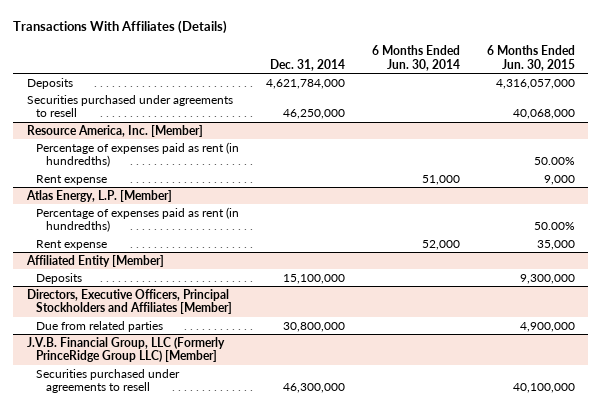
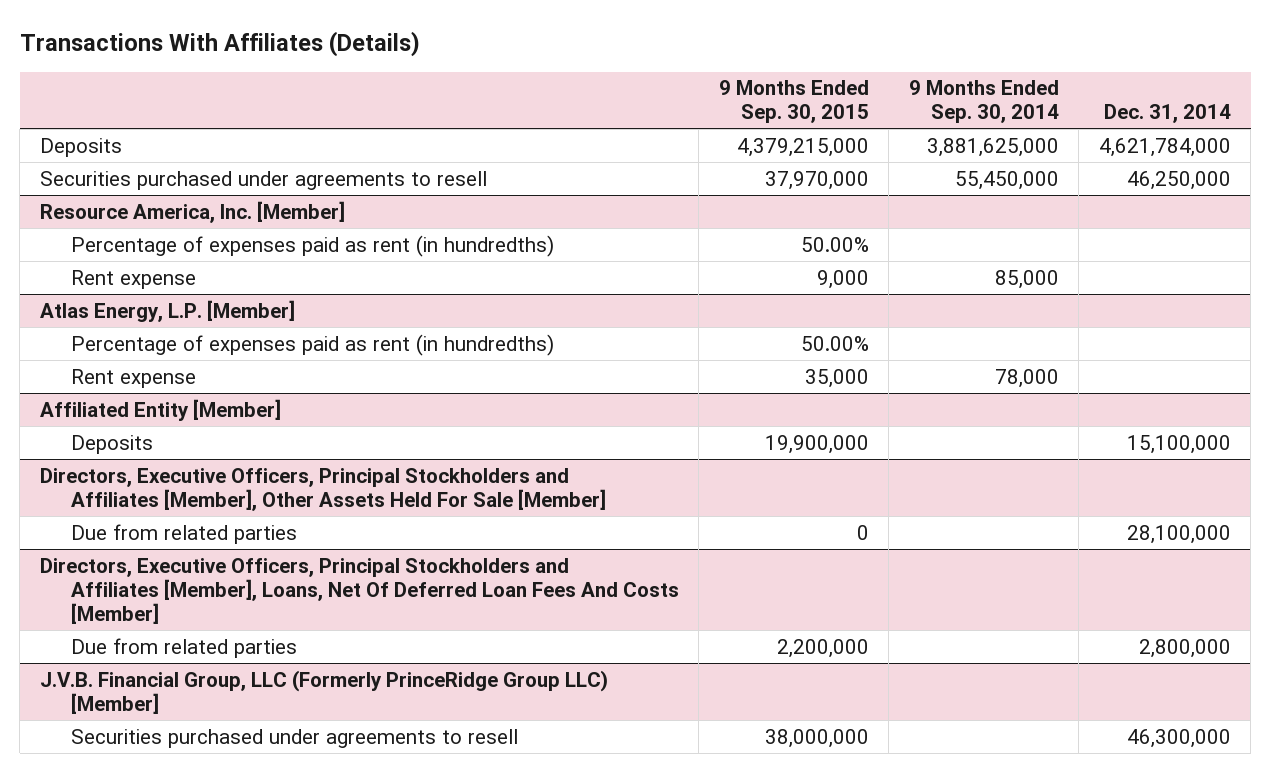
- | Dec. 31, 2014 | 6 Months Ended Jun. 30, 2014 | 6 Months Ended Jun. 30, 2015
+ | 9 Months Ended Sep. 30, 2015 | 9 Months Ended Sep. 30, 2014 | Dec. 31, 2014
- Directors, Executive Officers, Principal Stockholders and Affiliates [Member]
- Due from related parties | 30,800,000 | | 4,900,000
+ Directors, Executive Officers, Principal Stockholders and Affiliates [Member], Other Assets Held For Sale [Member]
+ Due from related parties | 0 | | 28,100,000
+ Directors, Executive Officers, Principal Stockholders and Affiliates [Member], Loans, Net Of Deferred Loan Fees And Costs [Member]
+ Due from related parties | 2,200,000 | | 2,800,000

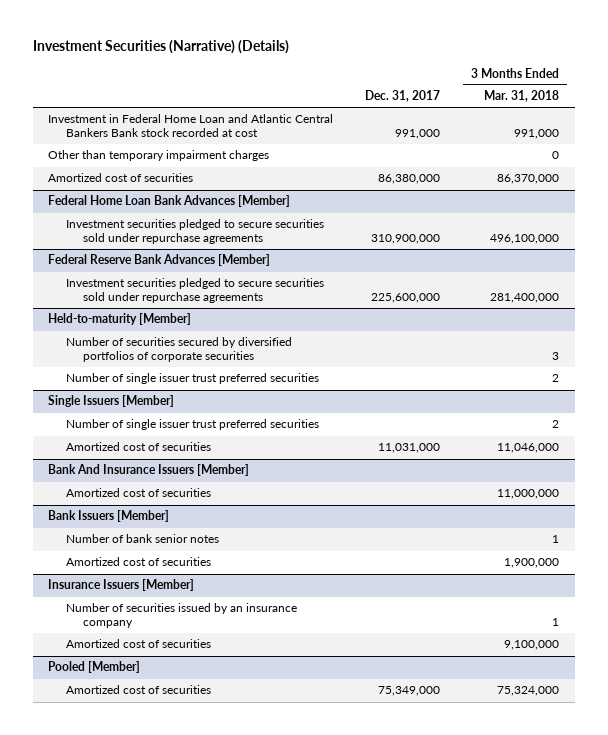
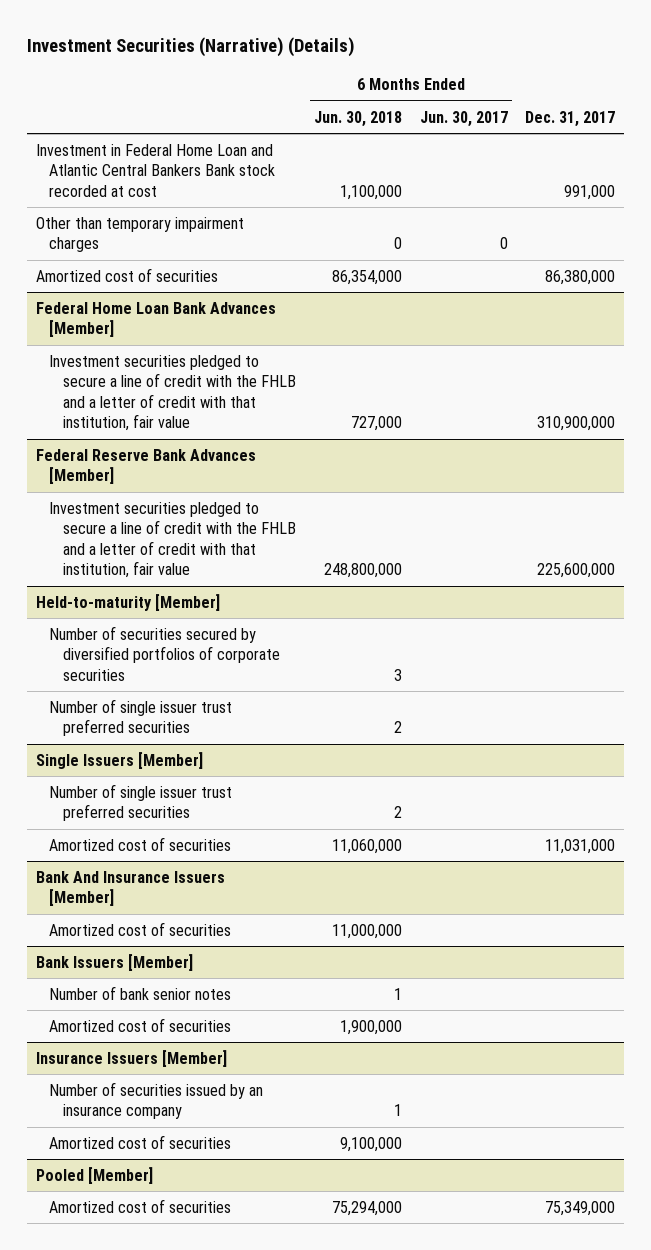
- | Dec. 31, 2017 | 3 Months Ended Mar. 31, 2018
+ | 6 Months Ended Jun. 30, 2018 | 6 Months Ended Jun. 30, 2017 | Dec. 31, 2017
@ Federal Home Loan Bank Advances [Member]
- Investment securities pledged to secure securities sold under repurchase agreements | 310,900,000 | 496,100,000
+ Investment securities pledged to secure a line of credit with the FHLB and a letter of credit with that institution, fair value | 727,000 | | 310,900,000
@ Federal Reserve Bank Advances [Member]
- Investment securities pledged to secure securities sold under repurchase agreements | 225,600,000 | 281,400,000
+ Investment securities pledged to secure a line of credit with the FHLB and a letter of credit with that institution, fair value | 248,800,000 | | 225,600,000

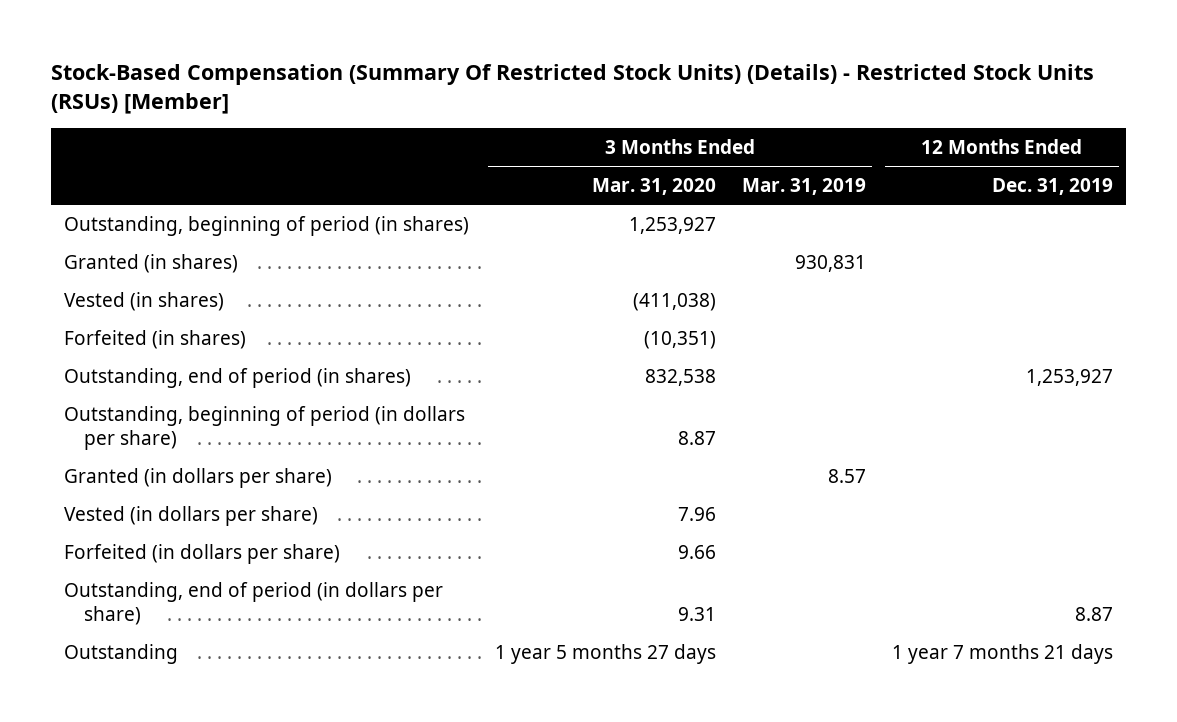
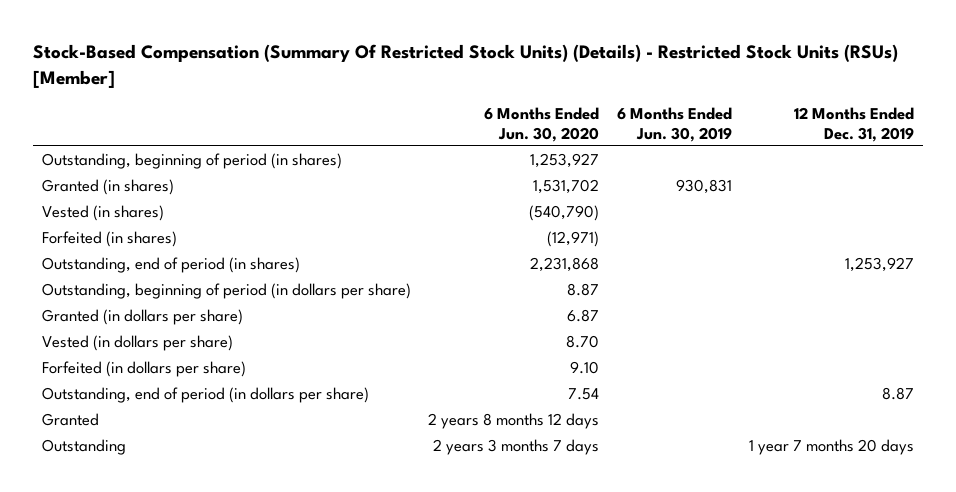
- | 3 Months Ended Mar. 31, 2020 | 3 Months Ended Mar. 31, 2019 | 12 Months Ended Dec. 31, 2019
+ | 6 Months Ended Jun. 30, 2020 | 6 Months Ended Jun. 30, 2019 | 12 Months Ended Dec. 31, 2019
- Outstanding | 1 year 5 months 27 days | | 1 year 7 months 21 days
+ Granted | 2 years 8 months 12 days | |
+ Outstanding | 2 years 3 months 7 days | | 1 year 7 months 20 days

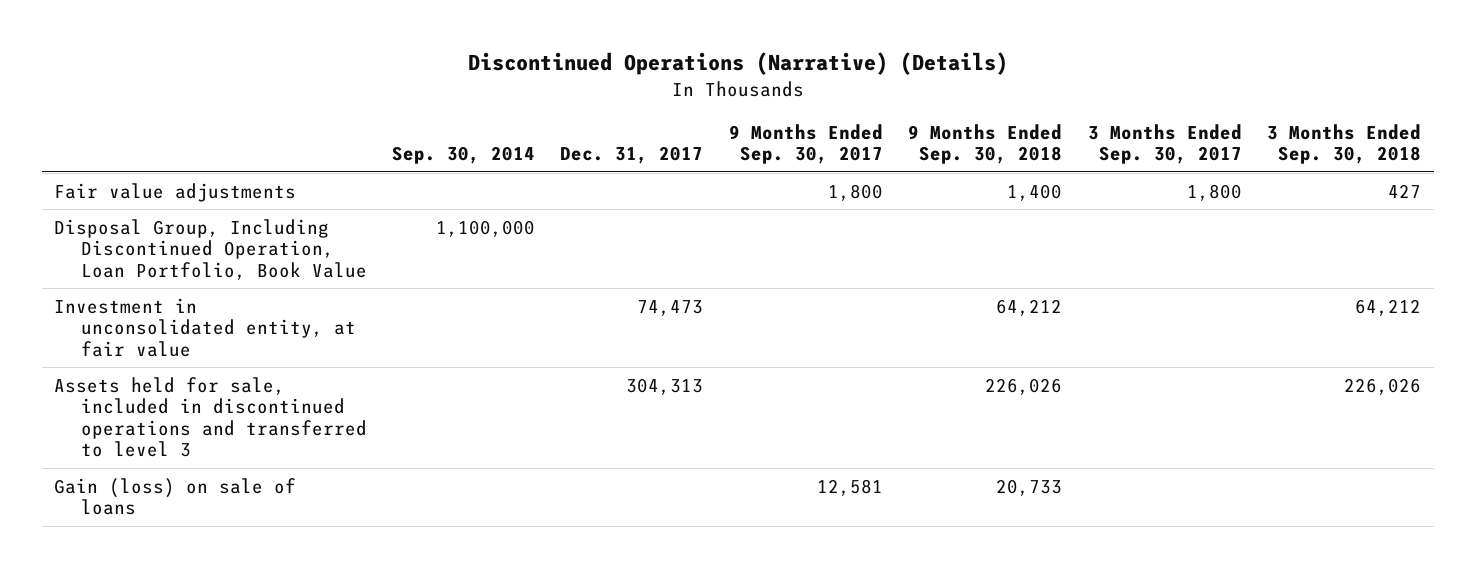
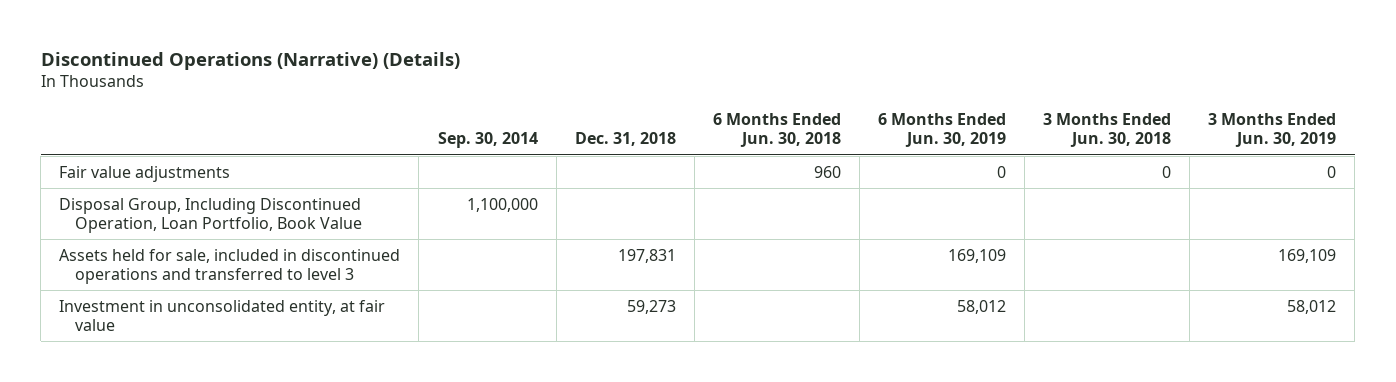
- | Sep. 30, 2014 | Dec. 31, 2017 | 9 Months Ended Sep. 30, 2017 | 9 Months Ended Sep. 30, 2018 | 3 Months Ended Sep. 30, 2017 | 3 Months Ended Sep. 30, 2018
+ | Sep. 30, 2014 | Dec. 31, 2018 | 6 Months Ended Jun. 30, 2018 | 6 Months Ended Jun. 30, 2019 | 3 Months Ended Jun. 30, 2018 | 3 Months Ended Jun. 30, 2019
- Gain (loss) on sale of loans | | | 12,581 | 20,733 | |
moved down: Investment in unconsolidated entity, at fair value | | 59,273 | | 58,012 | | 58,012

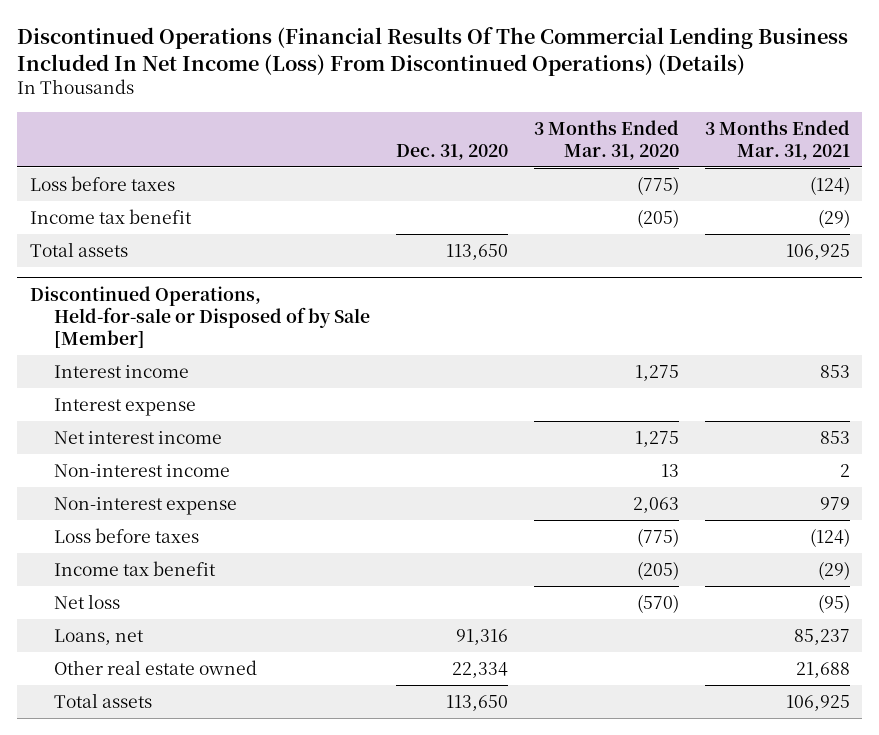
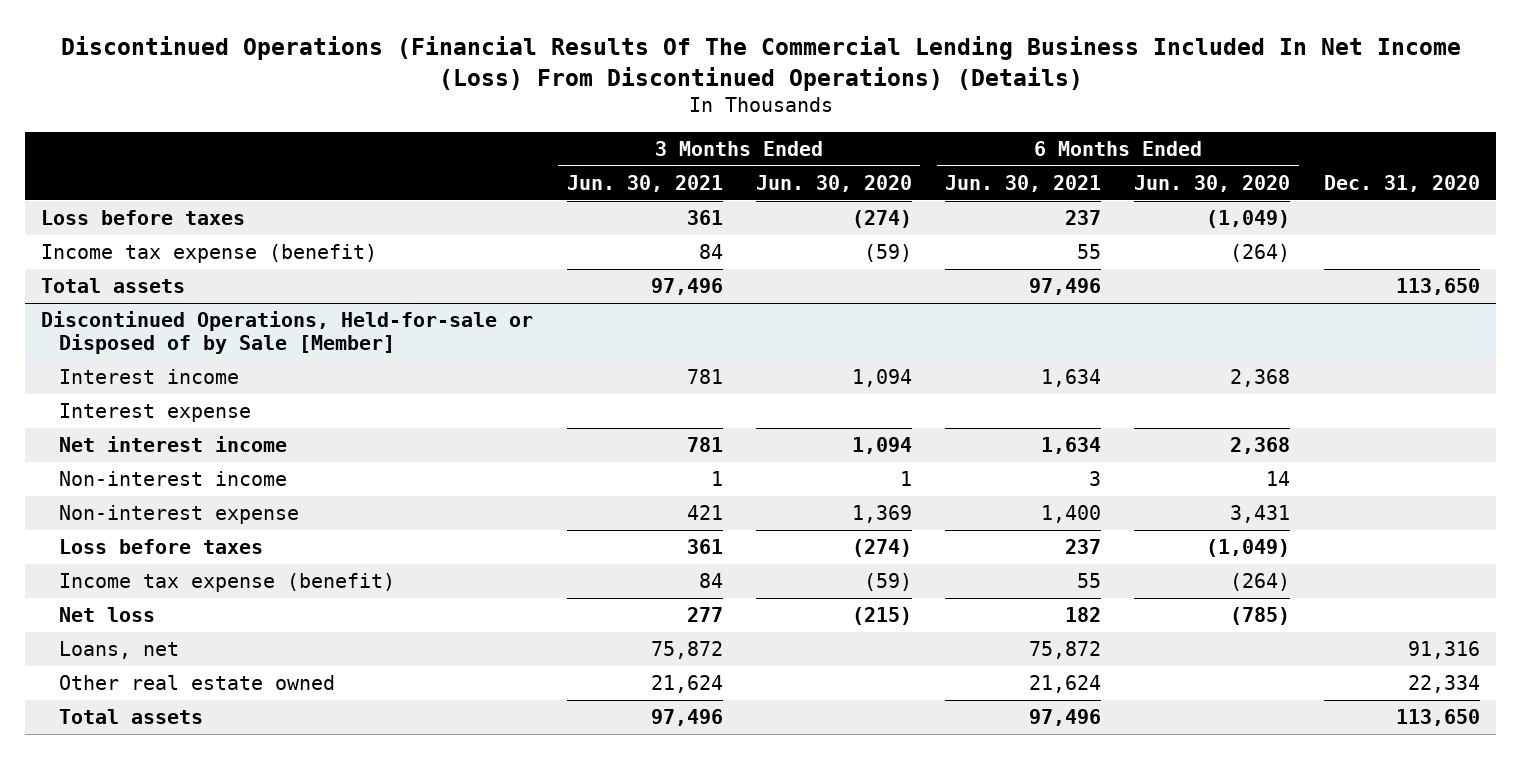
- | Dec. 31, 2020 | 3 Months Ended Mar. 31, 2020 | 3 Months Ended Mar. 31, 2021
+ | 3 Months Ended Jun. 30, 2021 | 3 Months Ended Jun. 30, 2020 | 6 Months Ended Jun. 30, 2021 | 6 Months Ended Jun. 30, 2020 | Dec. 31, 2020
- Income tax benefit | | (205) | (29)
+ Income tax expense (benefit) | 84 | (59) | 55 | (264) |
@ Discontinued Operations, Held-for-sale or Disposed of by Sale [Member]
- Income tax benefit | | (205) | (29)
+ Income tax expense (benefit) | 84 | (59) | 55 | (264) |

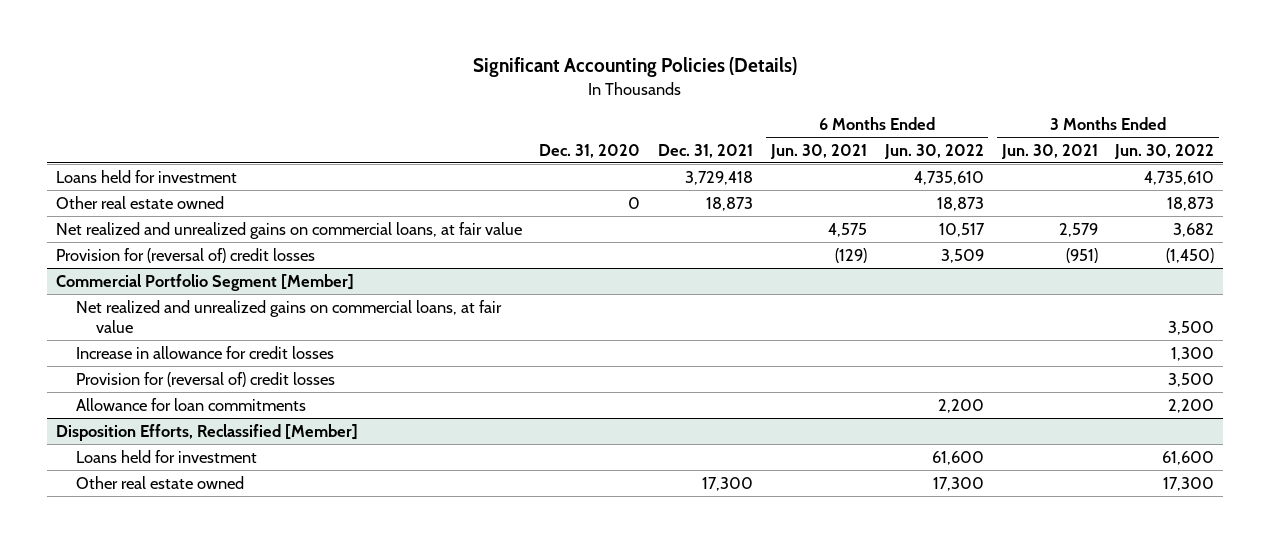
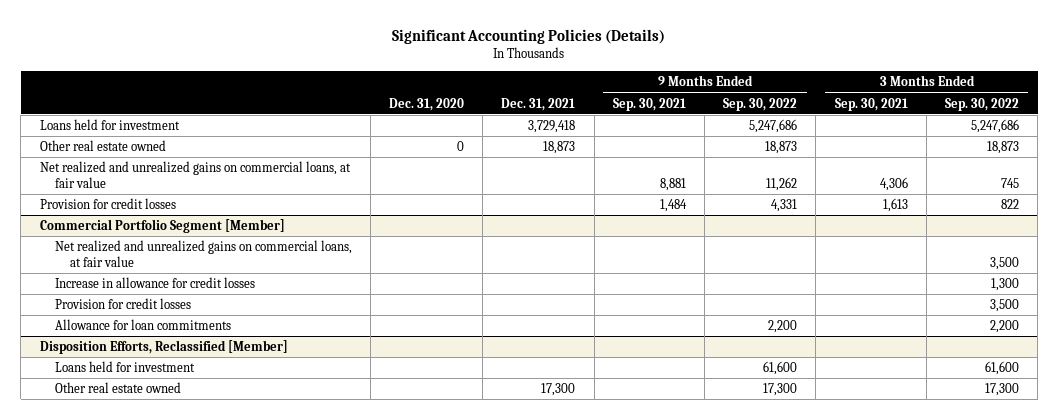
- | Dec. 31, 2020 | Dec. 31, 2021 | 6 Months Ended Jun. 30, 2021 | 6 Months Ended Jun. 30, 2022 | 3 Months Ended Jun. 30, 2021 | 3 Months Ended Jun. 30, 2022
+ | Dec. 31, 2020 | Dec. 31, 2021 | 9 Months Ended Sep. 30, 2021 | 9 Months Ended Sep. 30, 2022 | 3 Months Ended Sep. 30, 2021 | 3 Months Ended Sep. 30, 2022
- Provision for (reversal of) credit losses | | | (129) | 3,509 | (951) | (1,450)
+ Provision for credit losses | | | 1,484 | 4,331 | 1,613 | 822
@ Commercial Portfolio Segment [Member]
- Provision for (reversal of) credit losses | | | | | | 3,500
+ Provision for credit losses | | | | | | 3,500

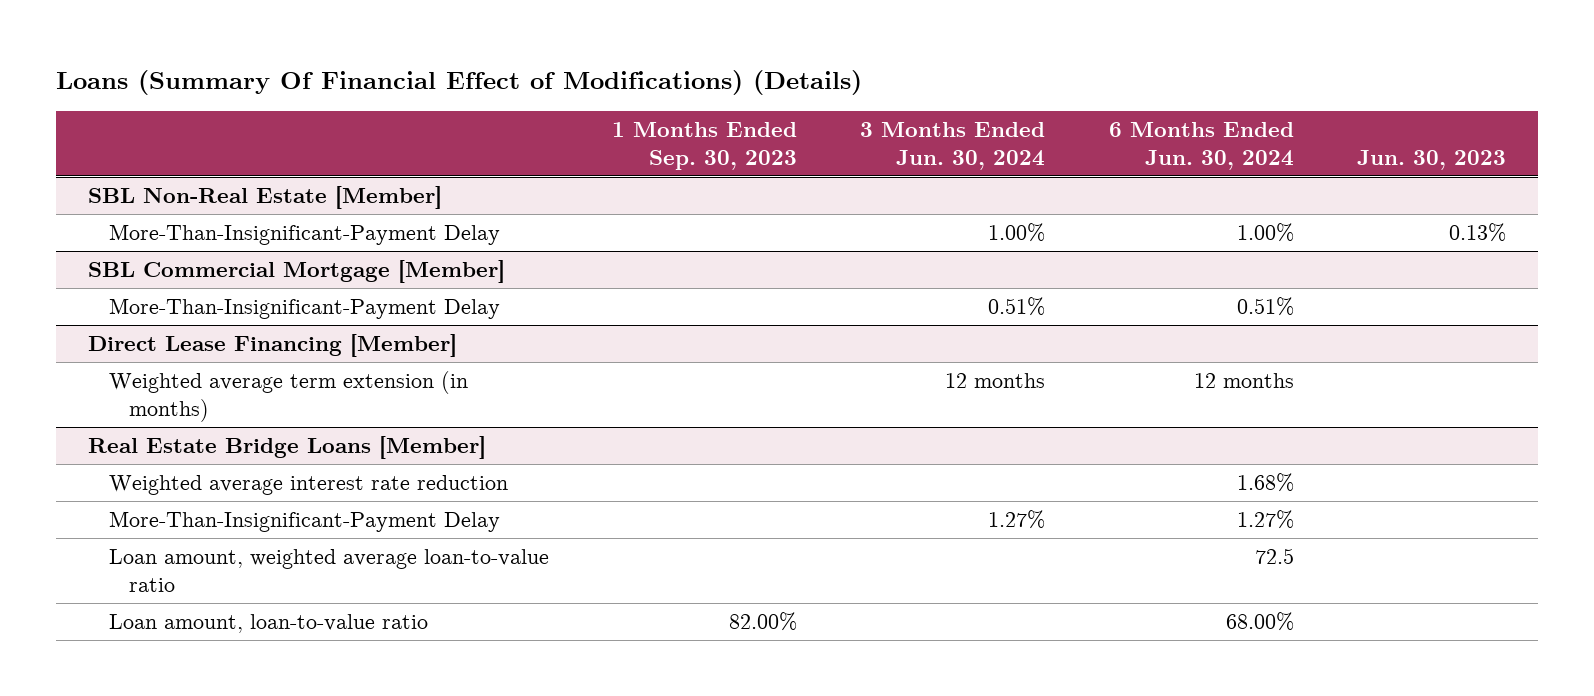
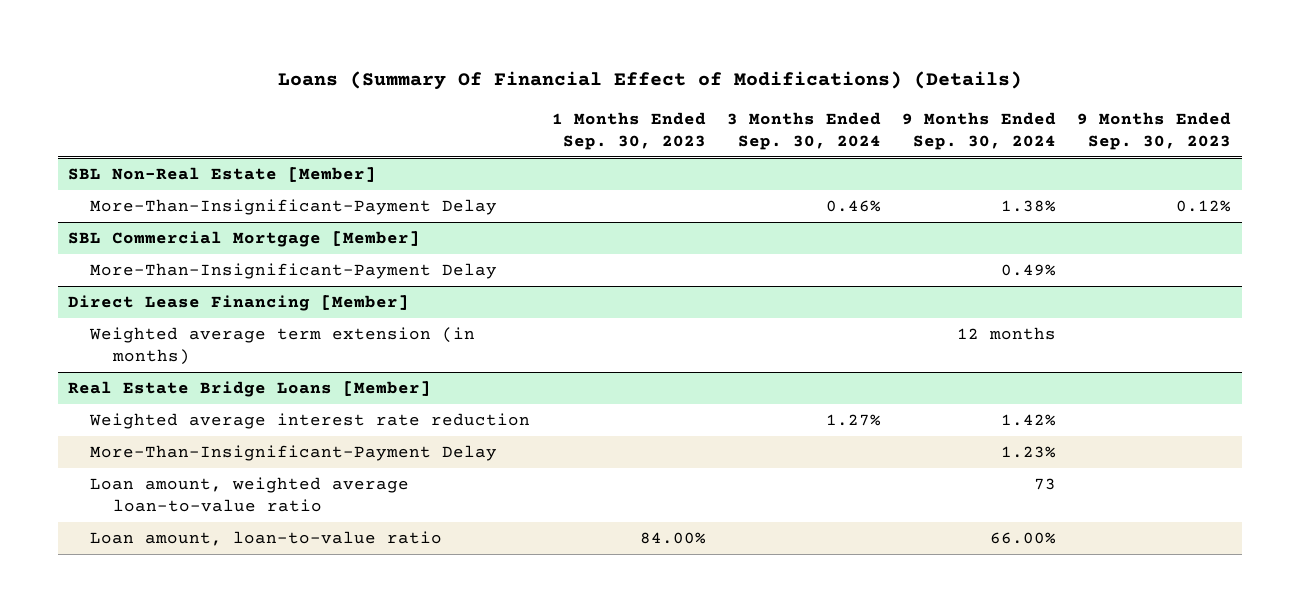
- | 1 Months Ended Sep. 30, 2023 | 3 Months Ended Jun. 30, 2024 | 6 Months Ended Jun. 30, 2024 | Jun. 30, 2023
+ | 1 Months Ended Sep. 30, 2023 | 3 Months Ended Sep. 30, 2024 | 9 Months Ended Sep. 30, 2024 | 9 Months Ended Sep. 30, 2023
@ Real Estate Bridge Loans [Member]
- Loan amount, loan-to-value ratio | 82.00% | | 68.00% |
+ Loan amount, loan-to-value ratio | 84.00% | | 66.00% |

